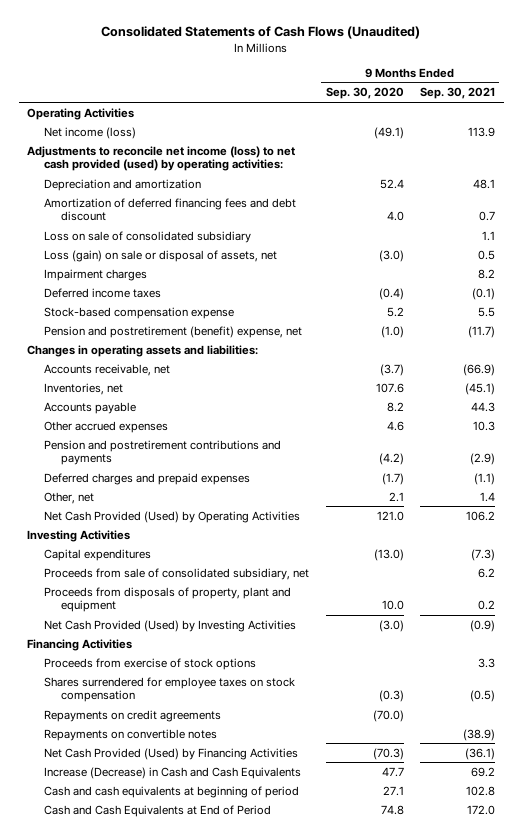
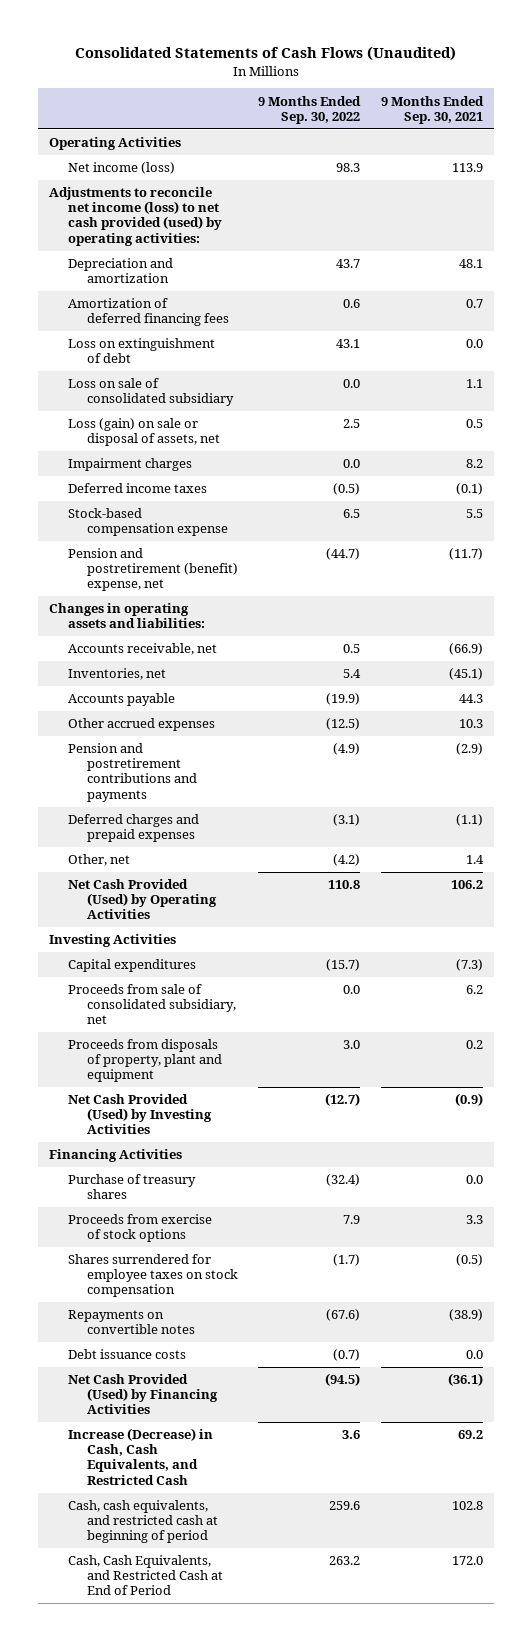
- | 9 Months Ended Sep. 30, 2020 | 9 Months Ended Sep. 30, 2021
+ | 9 Months Ended Sep. 30, 2022 | 9 Months Ended Sep. 30, 2021
- Amortization of deferred financing fees and debt discount | 4.0 | 0.7
+ Amortization of deferred financing fees | 0.6 | 0.7
+ Loss on extinguishment of debt | 43.1 | 0.0
+ Purchase of treasury shares | (32.4) | 0.0
- Repayments on credit agreements | (70.0) |
+ Debt issuance costs | (0.7) | 0.0
- Increase (Decrease) in Cash and Cash Equivalents | 47.7 | 69.2
- Cash and cash equivalents at beginning of period | 27.1 | 102.8
- Cash and Cash Equivalents at End of Period | 74.8 | 172.0
+ Increase (Decrease) in Cash, Cash Equivalents, and Restricted Cash | 3.6 | 69.2
+ Cash, cash equivalents, and restricted cash at beginning of period | 259.6 | 102.8
+ Cash, Cash Equivalents, and Restricted Cash at End of Period | 263.2 | 172.0

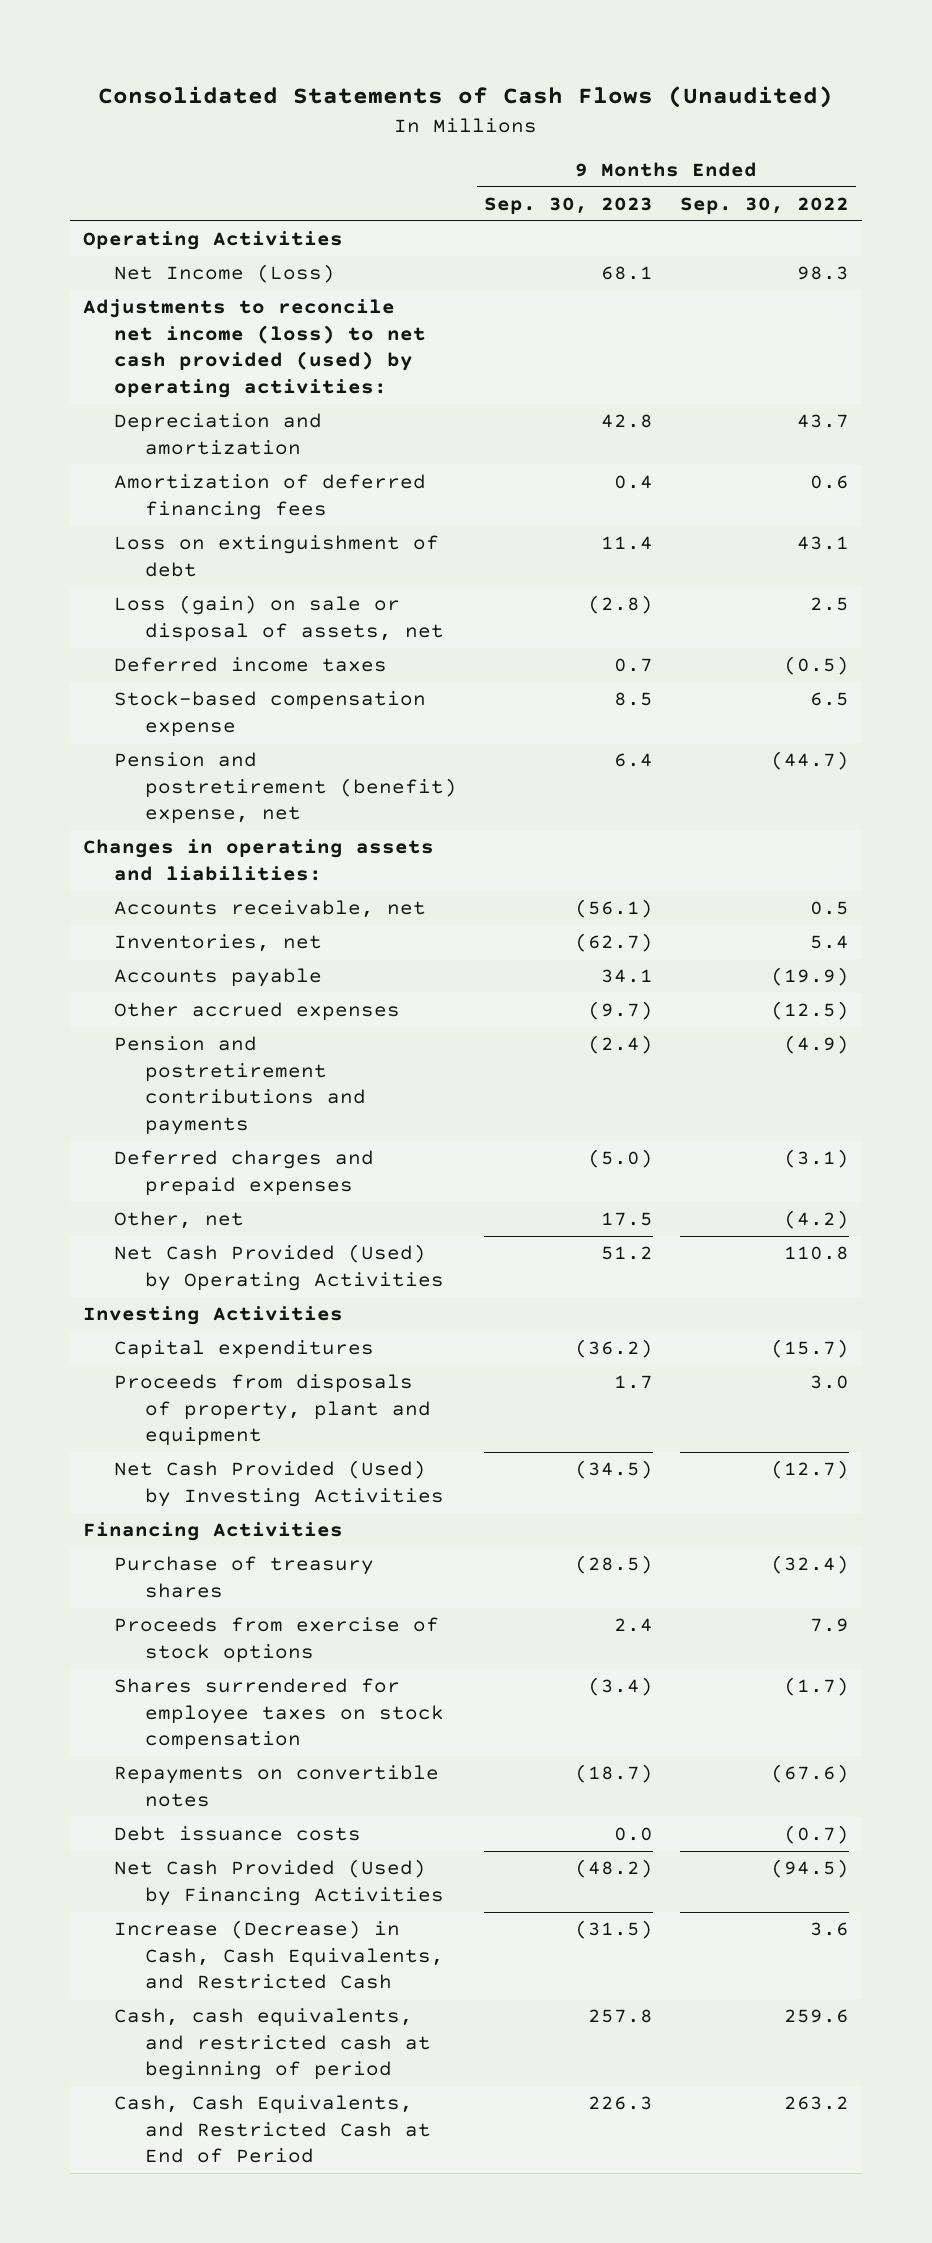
- | 9 Months Ended Sep. 30, 2022 | 9 Months Ended Sep. 30, 2021
+ | 9 Months Ended Sep. 30, 2023 | 9 Months Ended Sep. 30, 2022
- Net income (loss) | 98.3 | 113.9
+ Net Income (Loss) | 68.1 | 98.3
- Loss on sale of consolidated subsidiary | 0.0 | 1.1
- Impairment charges | 0.0 | 8.2
- Proceeds from sale of consolidated subsidiary, net | 0.0 | 6.2

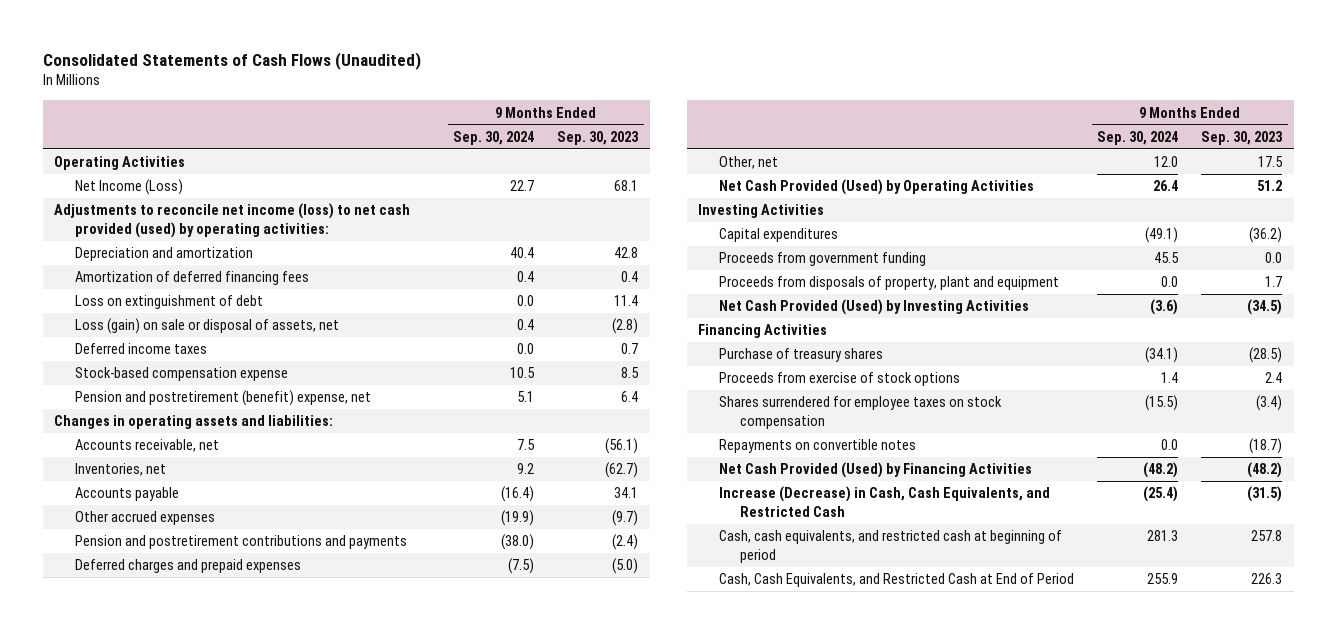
- | 9 Months Ended Sep. 30, 2023 | 9 Months Ended Sep. 30, 2022
+ | 9 Months Ended Sep. 30, 2024 | 9 Months Ended Sep. 30, 2023
+ Proceeds from government funding | 45.5 | 0.0
- Debt issuance costs | 0.0 | (0.7)

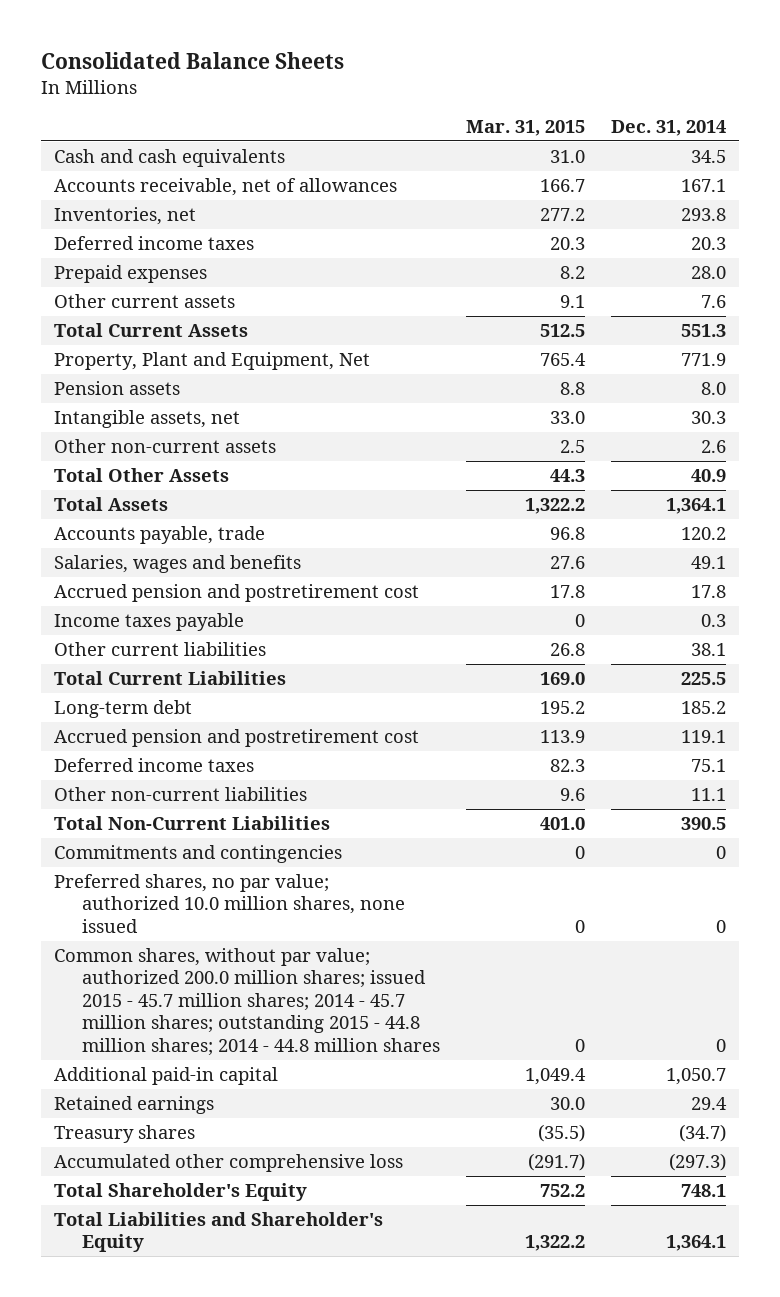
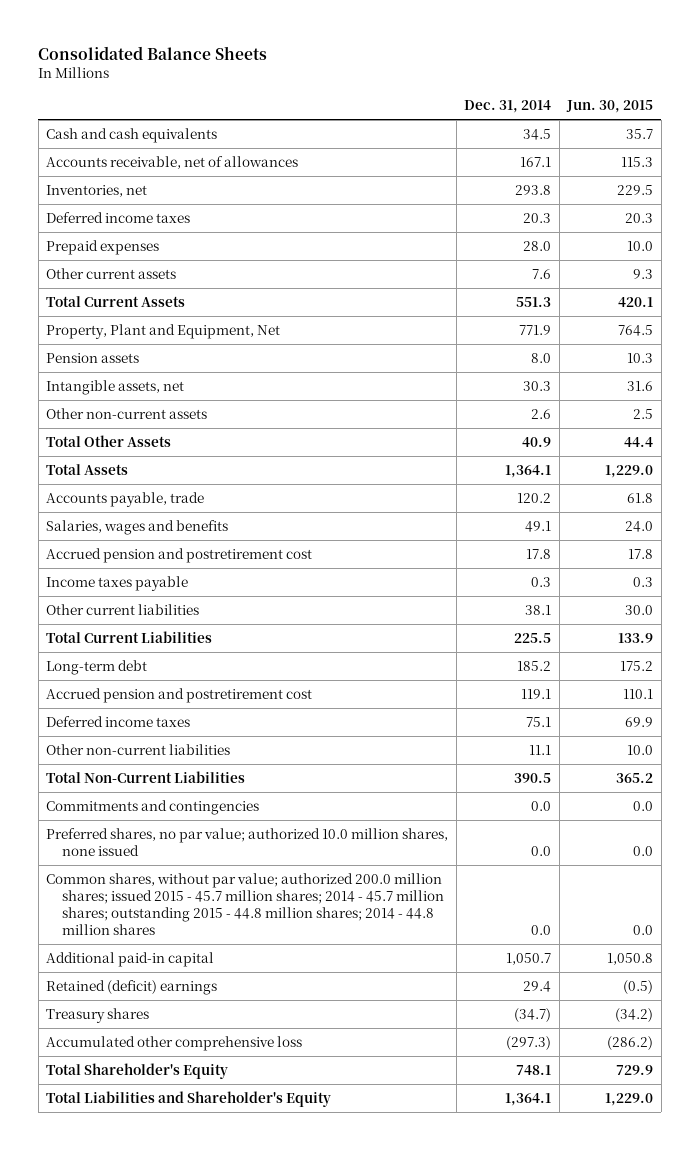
- | Mar. 31, 2015 | Dec. 31, 2014
+ | Dec. 31, 2014 | Jun. 30, 2015
- Commitments and contingencies | 0 | 0
- Preferred shares, no par value; authorized 10.0 million shares, none issued | 0 | 0
- Common shares, without par value; authorized 200.0 million shares; issued 2015 - 45.7 million shares; 2014 - 45.7 million shares; outstanding 2015 - 44.8 million shares; 2014 - 44.8 million shares | 0 | 0
+ Commitments and contingencies | 0.0 | 0.0
+ Preferred shares, no par value; authorized 10.0 million shares, none issued | 0.0 | 0.0
+ Common shares, without par value; authorized 200.0 million shares; issued 2015 - 45.7 million shares; 2014 - 45.7 million shares; outstanding 2015 - 44.8 million shares; 2014 - 44.8 million shares | 0.0 | 0.0
- Retained earnings | 30.0 | 29.4
+ Retained (deficit) earnings | 29.4 | (0.5)

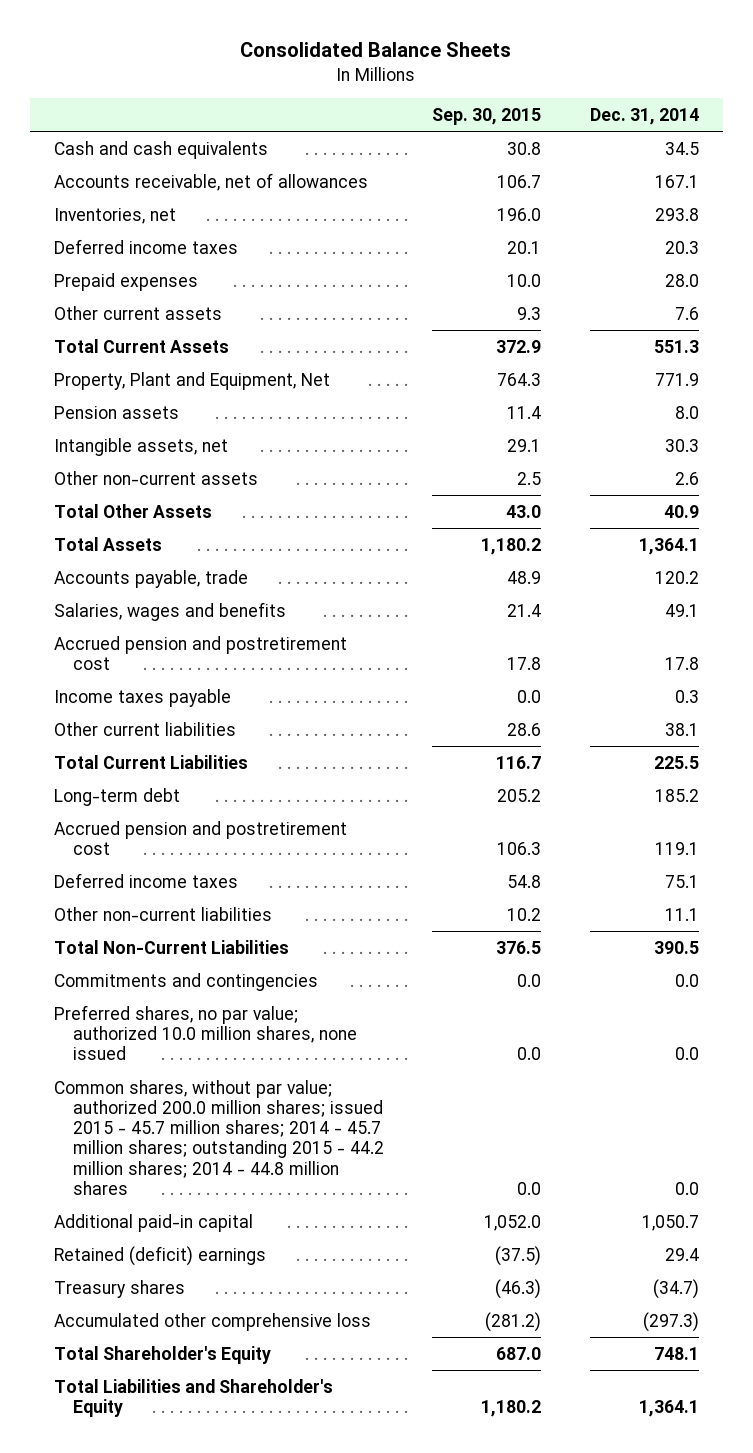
- | Dec. 31, 2014 | Jun. 30, 2015
+ | Sep. 30, 2015 | Dec. 31, 2014
- Common shares, without par value; authorized 200.0 million shares; issued 2015 - 45.7 million shares; 2014 - 45.7 million shares; outstanding 2015 - 44.8 million shares; 2014 - 44.8 million shares | 0.0 | 0.0
+ Common shares, without par value; authorized 200.0 million shares; issued 2015 - 45.7 million shares; 2014 - 45.7 million shares; outstanding 2015 - 44.2 million shares; 2014 - 44.8 million shares | 0.0 | 0.0

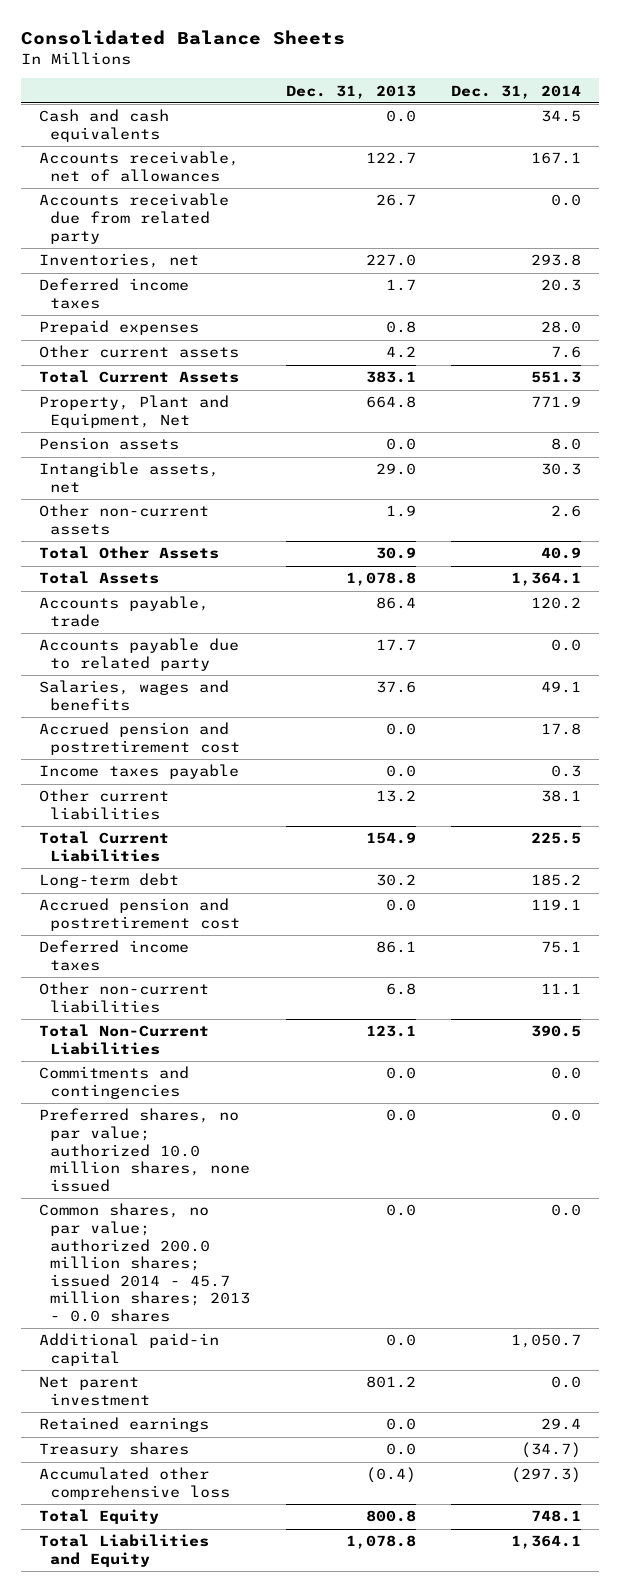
- | Sep. 30, 2015 | Dec. 31, 2014
+ | Dec. 31, 2013 | Dec. 31, 2014
+ Accounts receivable due from related party | 26.7 | 0.0
+ Accounts payable due to related party | 17.7 | 0.0
- Common shares, without par value; authorized 200.0 million shares; issued 2015 - 45.7 million shares; 2014 - 45.7 million shares; outstanding 2015 - 44.2 million shares; 2014 - 44.8 million shares | 0.0 | 0.0
+ Common shares, no par value; authorized 200.0 million shares; issued 2014 - 45.7 million shares; 2013 - 0.0 shares | 0.0 | 0.0
- Retained (deficit) earnings | (37.5) | 29.4
+ Net parent investment | 801.2 | 0.0
+ Retained earnings | 0.0 | 29.4
- Total Shareholder's Equity | 687.0 | 748.1
- Total Liabilities and Shareholder's Equity | 1,180.2 | 1,364.1
+ Total Equity | 800.8 | 748.1
+ Total Liabilities and Equity | 1,078.8 | 1,364.1

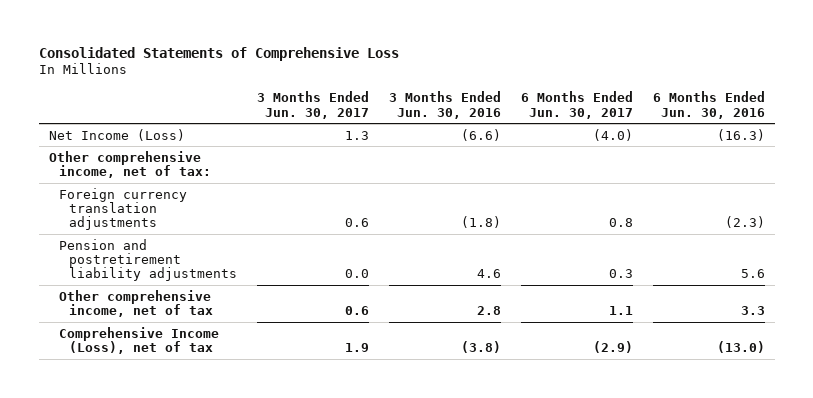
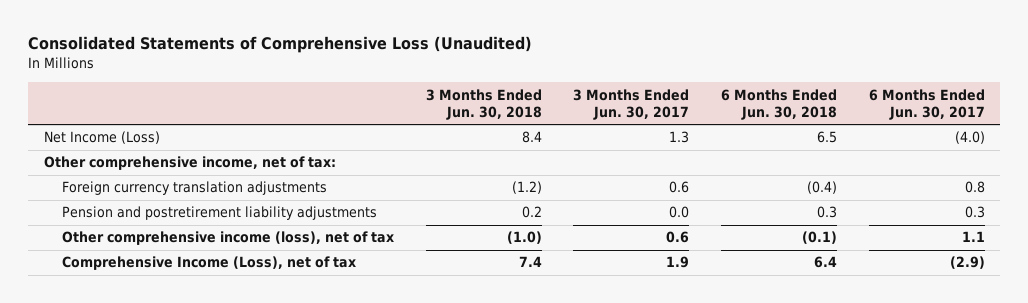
- Consolidated Statements of Comprehensive Loss
+ Consolidated Statements of Comprehensive Loss (Unaudited)
- | 3 Months Ended Jun. 30, 2017 | 3 Months Ended Jun. 30, 2016 | 6 Months Ended Jun. 30, 2017 | 6 Months Ended Jun. 30, 2016
+ | 3 Months Ended Jun. 30, 2018 | 3 Months Ended Jun. 30, 2017 | 6 Months Ended Jun. 30, 2018 | 6 Months Ended Jun. 30, 2017
- Other comprehensive income, net of tax | 0.6 | 2.8 | 1.1 | 3.3
+ Other comprehensive income (loss), net of tax | (1.0) | 0.6 | (0.1) | 1.1

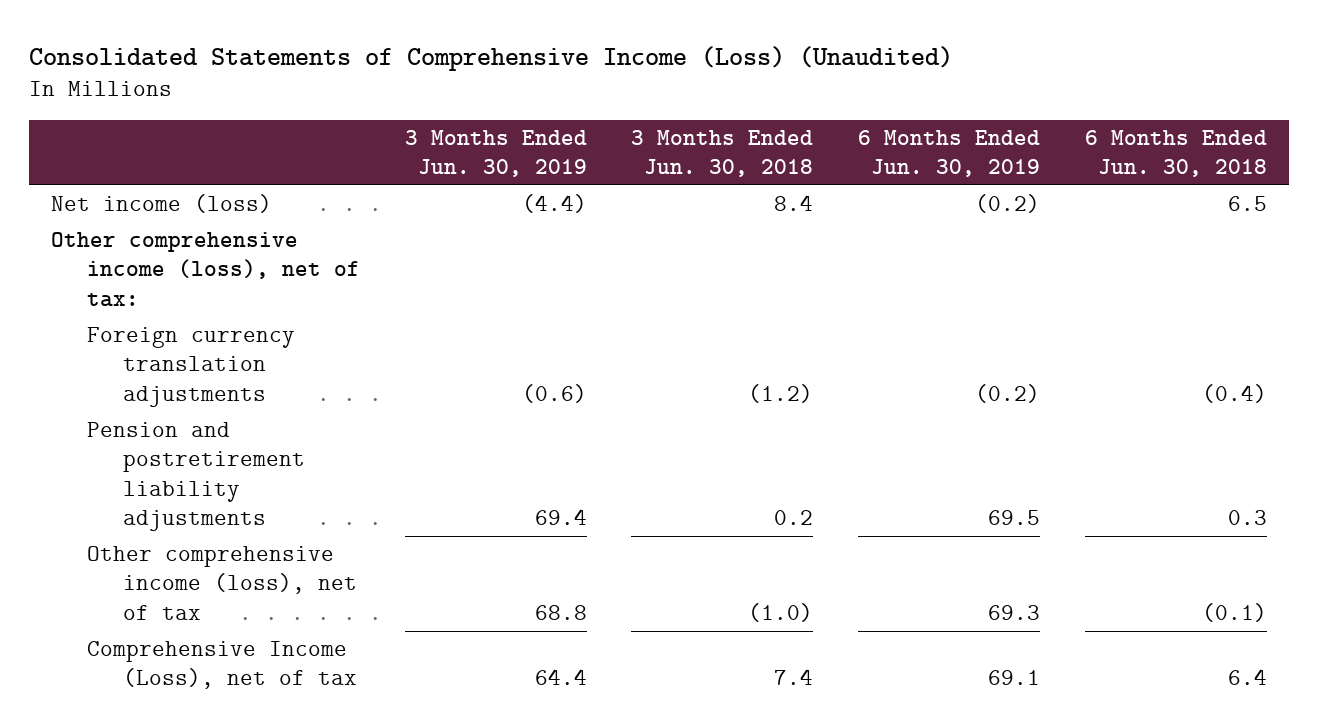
- Consolidated Statements of Comprehensive Loss (Unaudited)
+ Consolidated Statements of Comprehensive Income (Loss) (Unaudited)
- | 3 Months Ended Jun. 30, 2018 | 3 Months Ended Jun. 30, 2017 | 6 Months Ended Jun. 30, 2018 | 6 Months Ended Jun. 30, 2017
+ | 3 Months Ended Jun. 30, 2019 | 3 Months Ended Jun. 30, 2018 | 6 Months Ended Jun. 30, 2019 | 6 Months Ended Jun. 30, 2018
- Net Income (Loss) | 8.4 | 1.3 | 6.5 | (4.0)
- Other comprehensive income, net of tax:
+ Net income (loss) | (4.4) | 8.4 | (0.2) | 6.5
+ Other comprehensive income (loss), net of tax:

